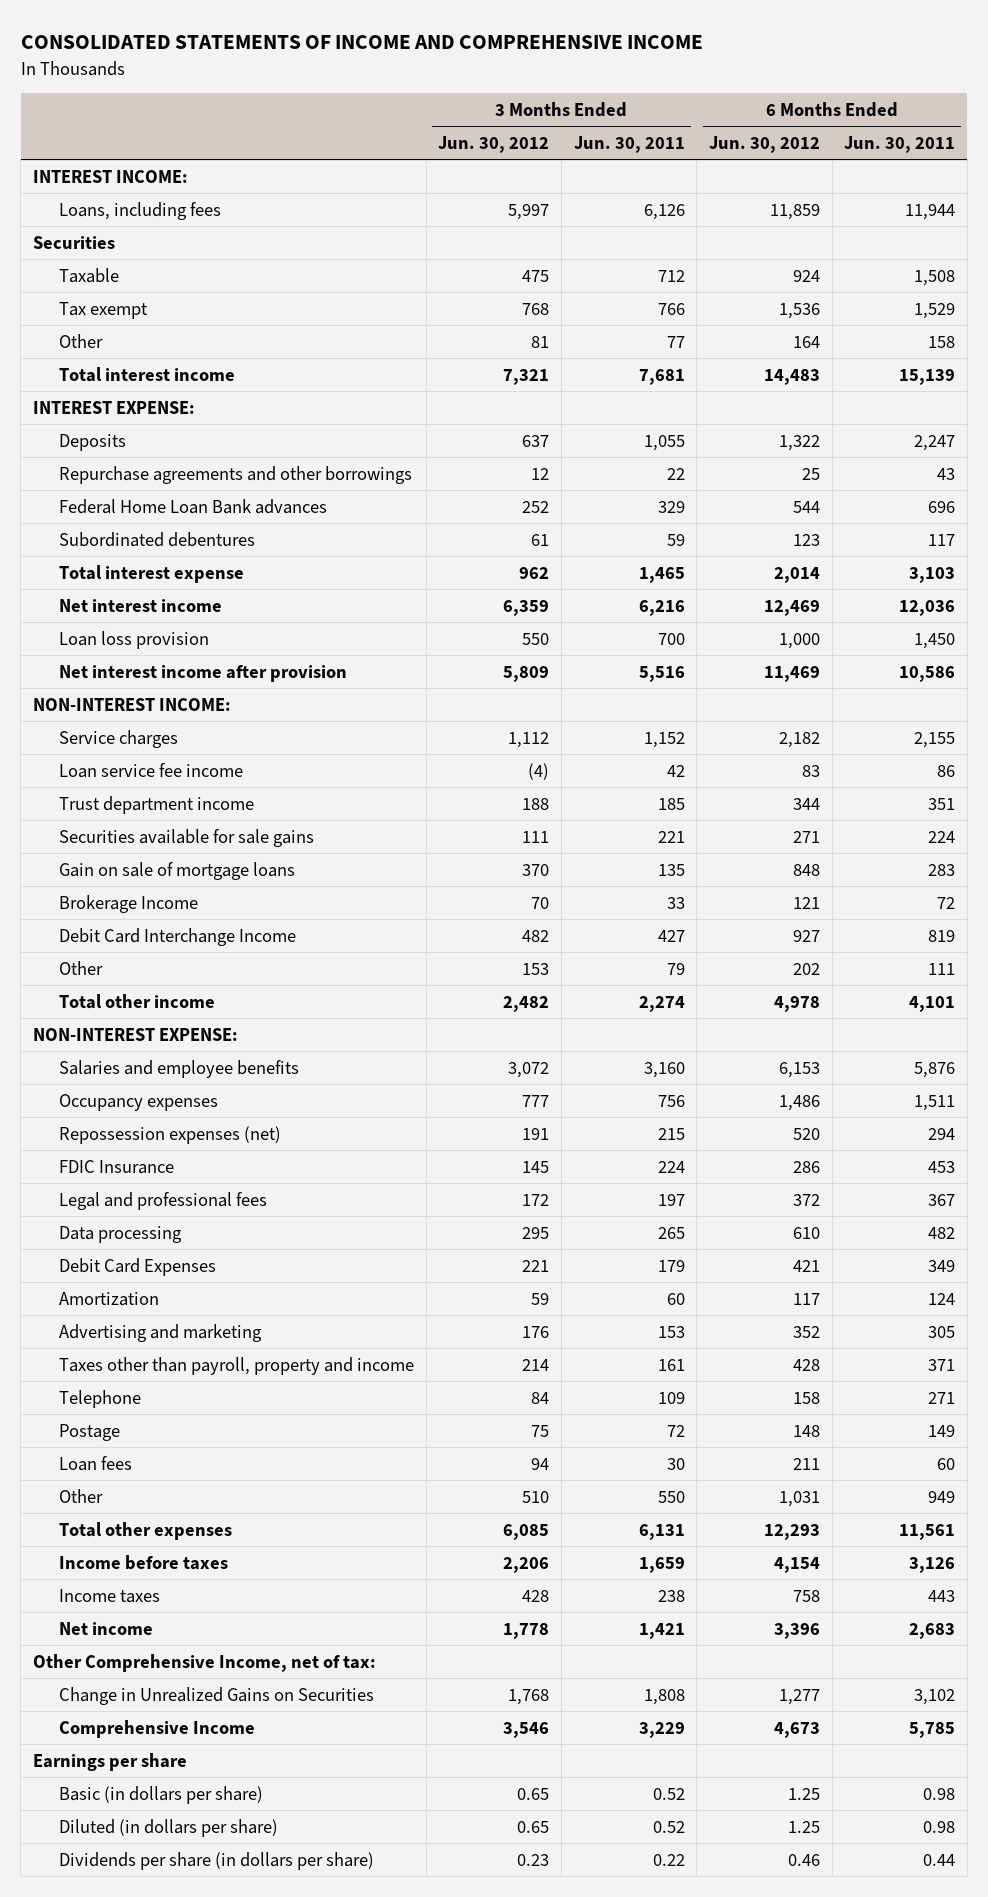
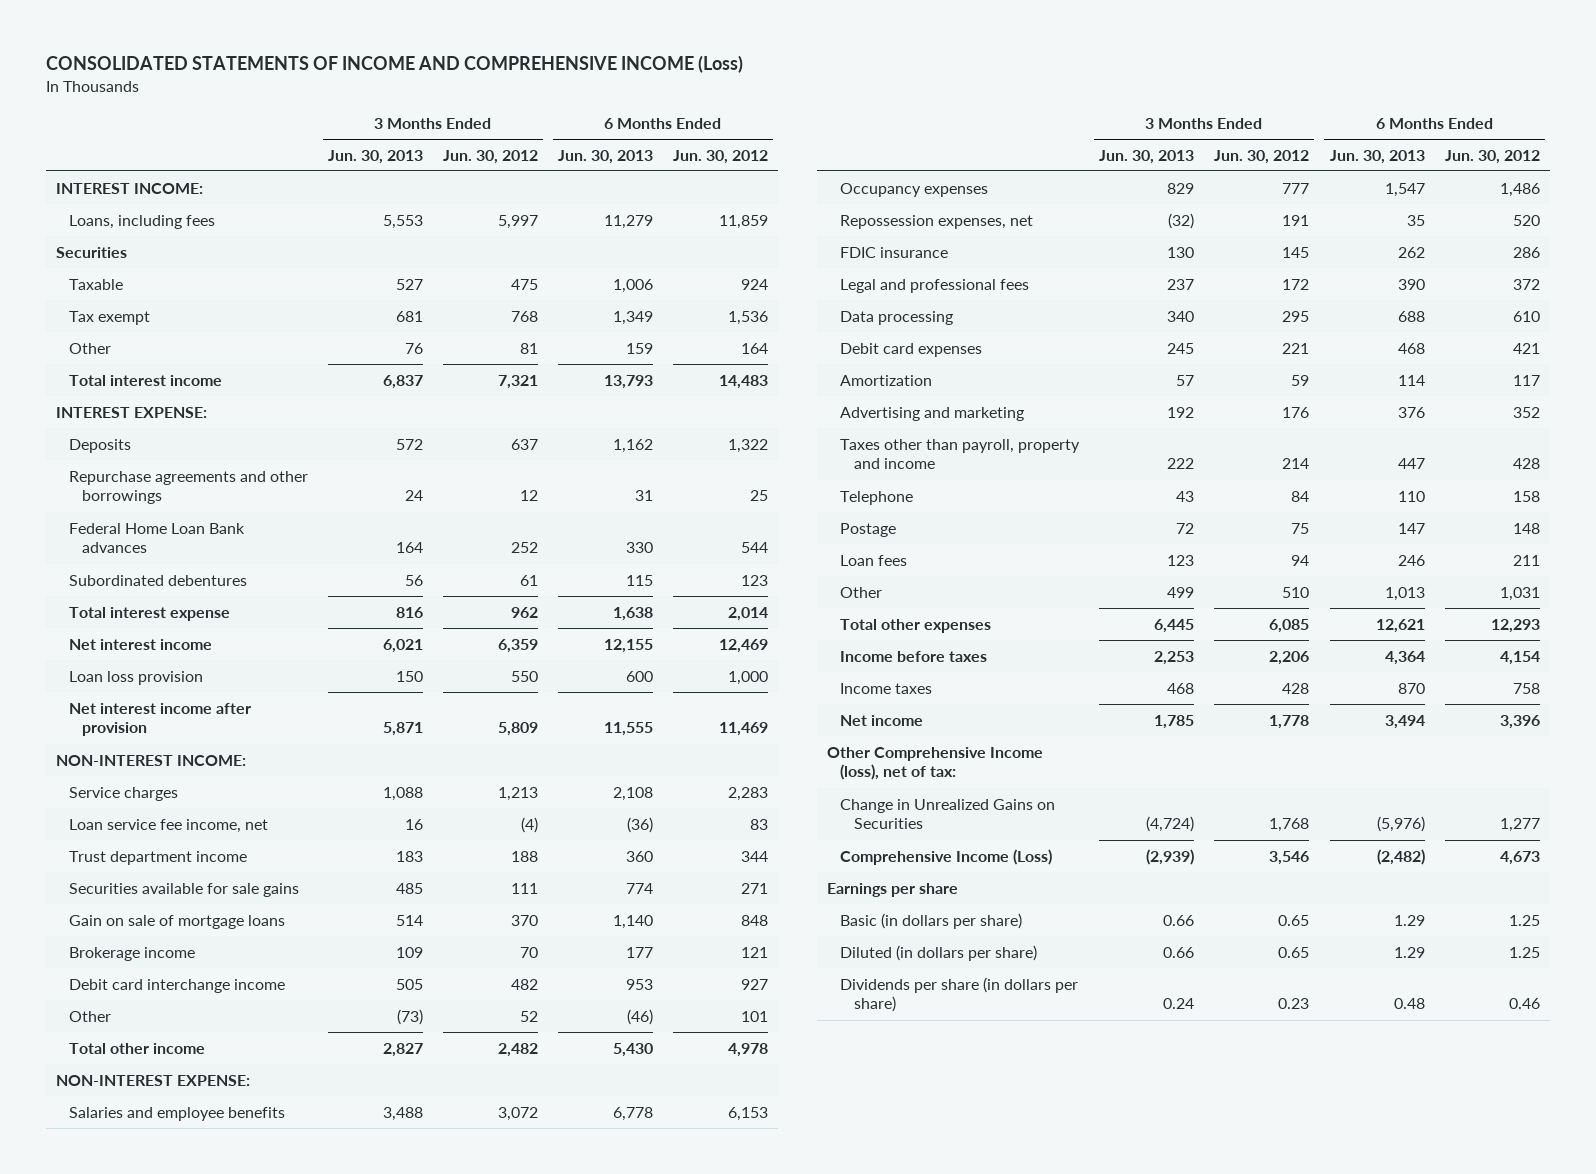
- CONSOLIDATED STATEMENTS OF INCOME AND COMPREHENSIVE INCOME
+ CONSOLIDATED STATEMENTS OF INCOME AND COMPREHENSIVE INCOME (Loss)
- | 3 Months Ended Jun. 30, 2012 | 3 Months Ended Jun. 30, 2011 | 6 Months Ended Jun. 30, 2012 | 6 Months Ended Jun. 30, 2011
+ | 3 Months Ended Jun. 30, 2013 | 3 Months Ended Jun. 30, 2012 | 6 Months Ended Jun. 30, 2013 | 6 Months Ended Jun. 30, 2012
- Service charges | 1,112 | 1,152 | 2,182 | 2,155
- Loan service fee income | (4) | 42 | 83 | 86
+ Service charges | 1,088 | 1,213 | 2,108 | 2,283
+ Loan service fee income, net | 16 | (4) | (36) | 83
- Brokerage Income | 70 | 33 | 121 | 72
- Debit Card Interchange Income | 482 | 427 | 927 | 819
- Other | 153 | 79 | 202 | 111
+ Brokerage income | 109 | 70 | 177 | 121
+ Debit card interchange income | 505 | 482 | 953 | 927
+ Other | (73) | 52 | (46) | 101
- Repossession expenses (net) | 191 | 215 | 520 | 294
- FDIC Insurance | 145 | 224 | 286 | 453
+ Repossession expenses, net | (32) | 191 | 35 | 520
+ FDIC insurance | 130 | 145 | 262 | 286
- Debit Card Expenses | 221 | 179 | 421 | 349
+ Debit card expenses | 245 | 221 | 468 | 421
- Other Comprehensive Income, net of tax:
+ Other Comprehensive Income (loss), net of tax:
- Comprehensive Income | 3,546 | 3,229 | 4,673 | 5,785
+ Comprehensive Income (Loss) | (2,939) | 3,546 | (2,482) | 4,673

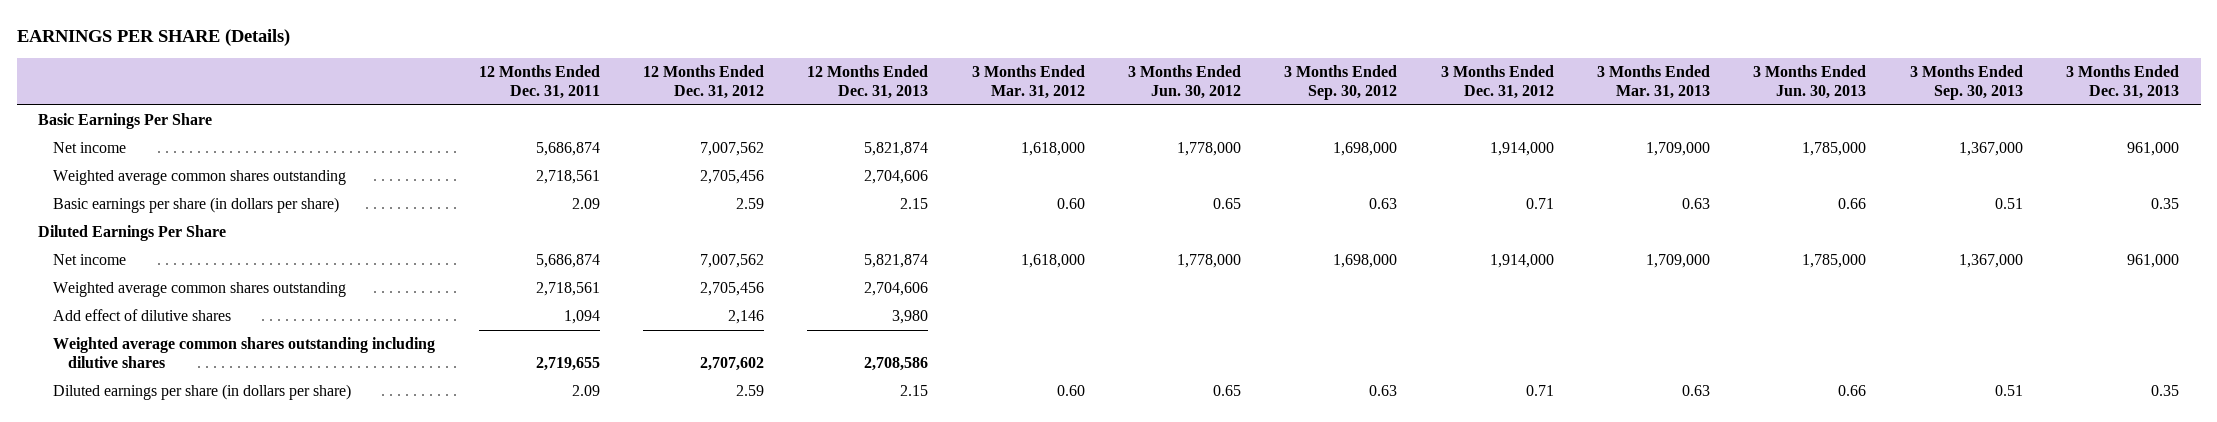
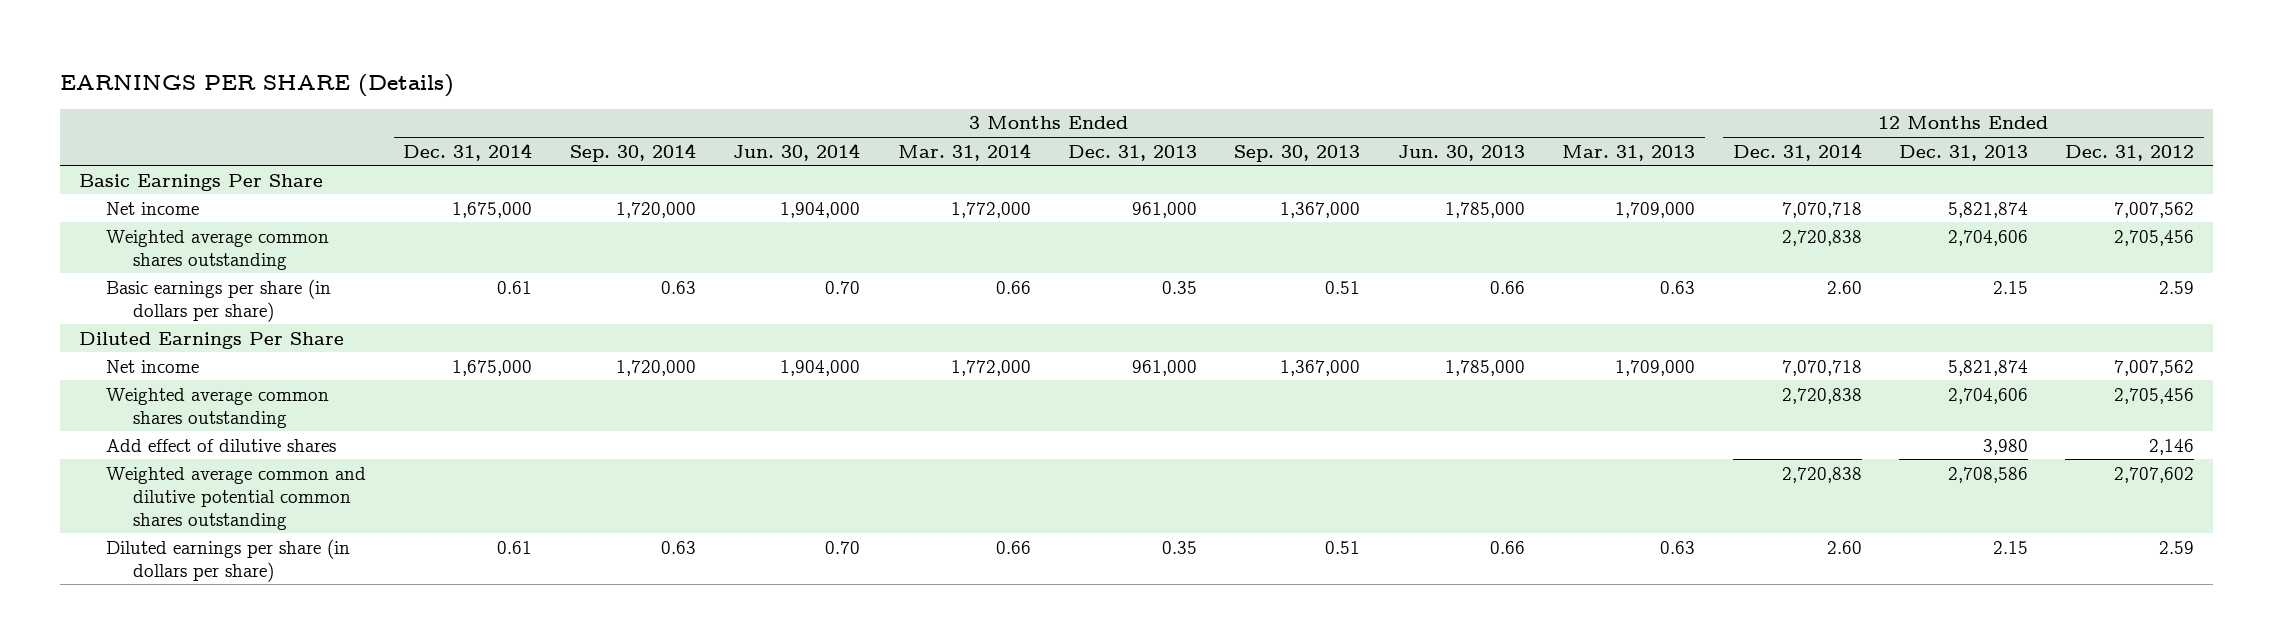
- | 12 Months Ended Dec. 31, 2011 | 12 Months Ended Dec. 31, 2012 | 12 Months Ended Dec. 31, 2013 | 3 Months Ended Mar. 31, 2012 | 3 Months Ended Jun. 30, 2012 | 3 Months Ended Sep. 30, 2012 | 3 Months Ended Dec. 31, 2012 | 3 Months Ended Mar. 31, 2013 | 3 Months Ended Jun. 30, 2013 | 3 Months Ended Sep. 30, 2013 | 3 Months Ended Dec. 31, 2013
+ | 3 Months Ended Dec. 31, 2014 | 3 Months Ended Sep. 30, 2014 | 3 Months Ended Jun. 30, 2014 | 3 Months Ended Mar. 31, 2014 | 3 Months Ended Dec. 31, 2013 | 3 Months Ended Sep. 30, 2013 | 3 Months Ended Jun. 30, 2013 | 3 Months Ended Mar. 31, 2013 | 12 Months Ended Dec. 31, 2014 | 12 Months Ended Dec. 31, 2013 | 12 Months Ended Dec. 31, 2012
- Weighted average common shares outstanding including dilutive shares | 2,719,655 | 2,707,602 | 2,708,586 | | | | | | | |
+ Weighted average common and dilutive potential common shares outstanding | | | | | | | | | 2,720,838 | 2,708,586 | 2,707,602

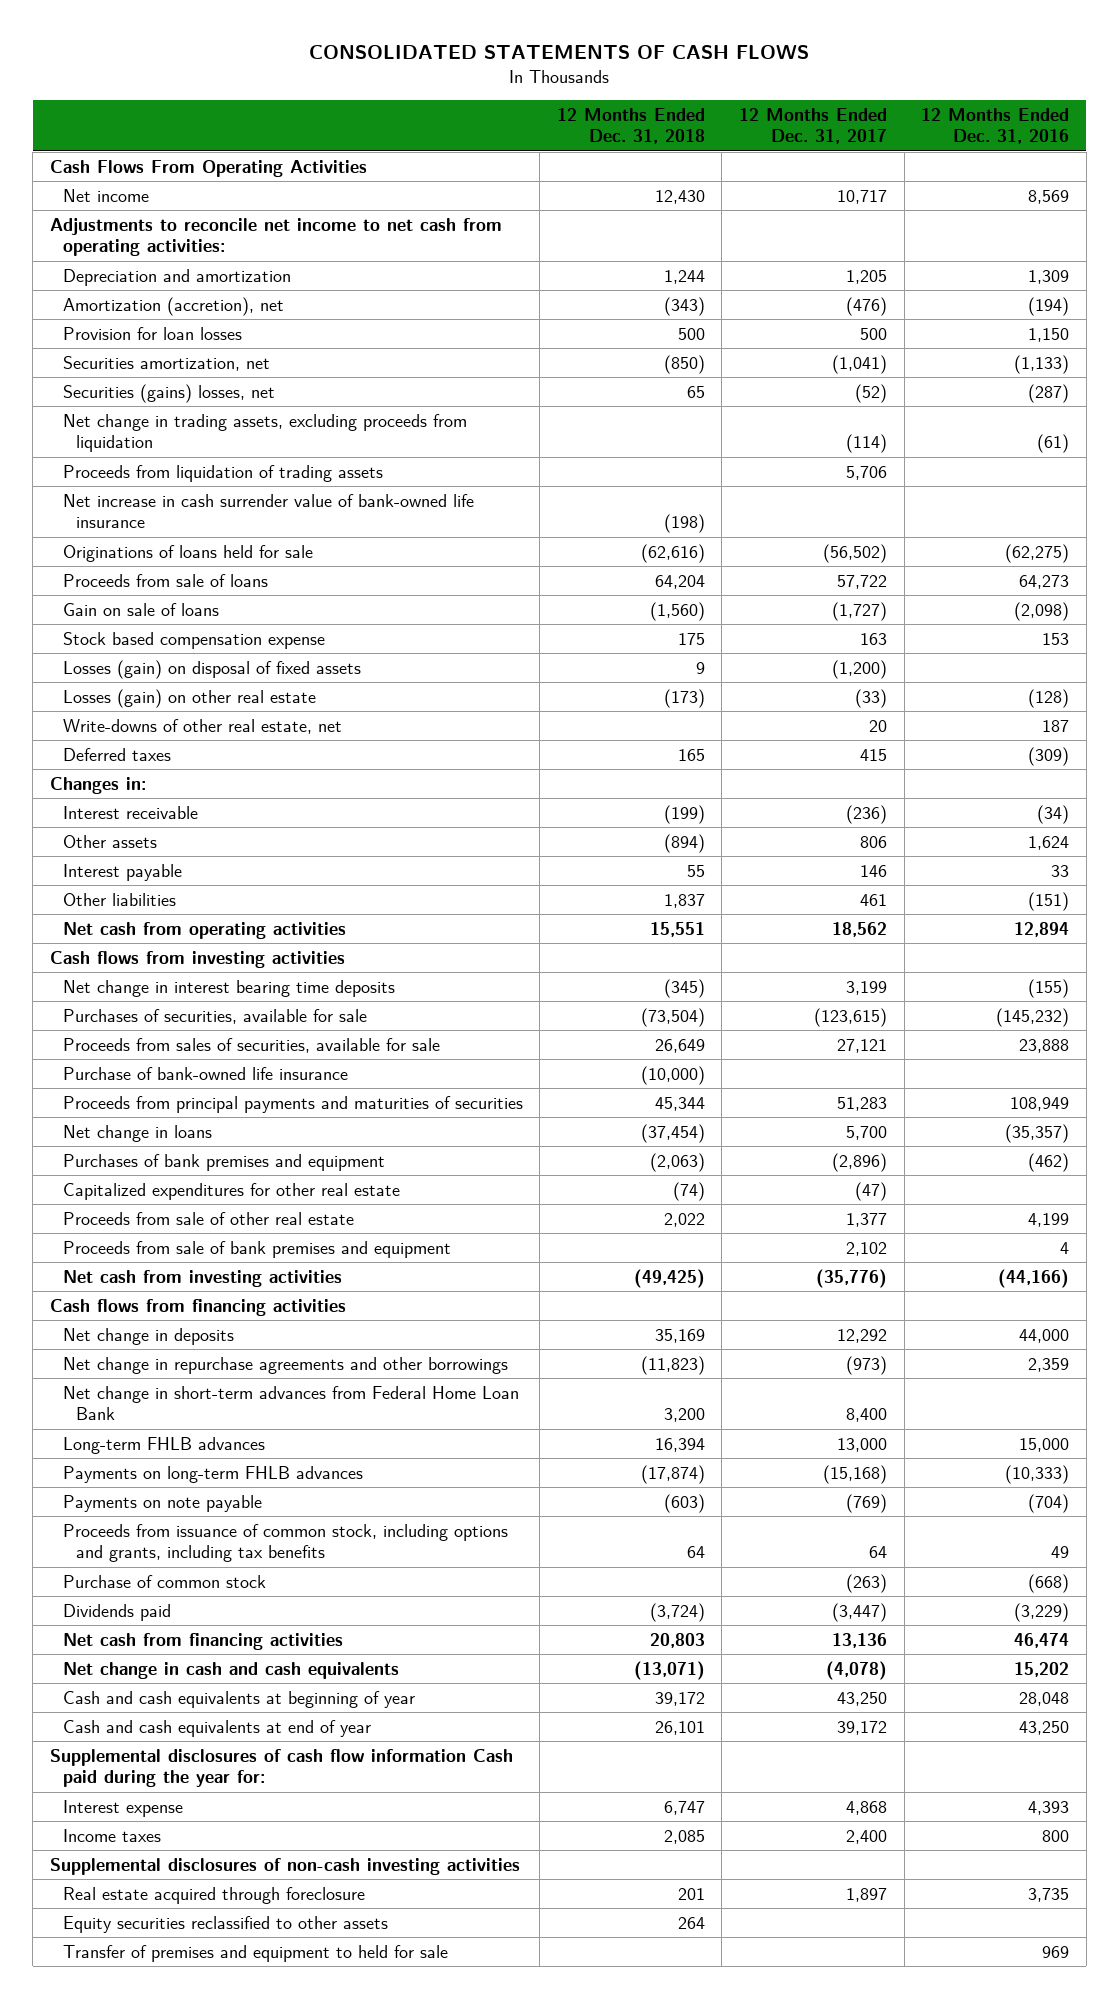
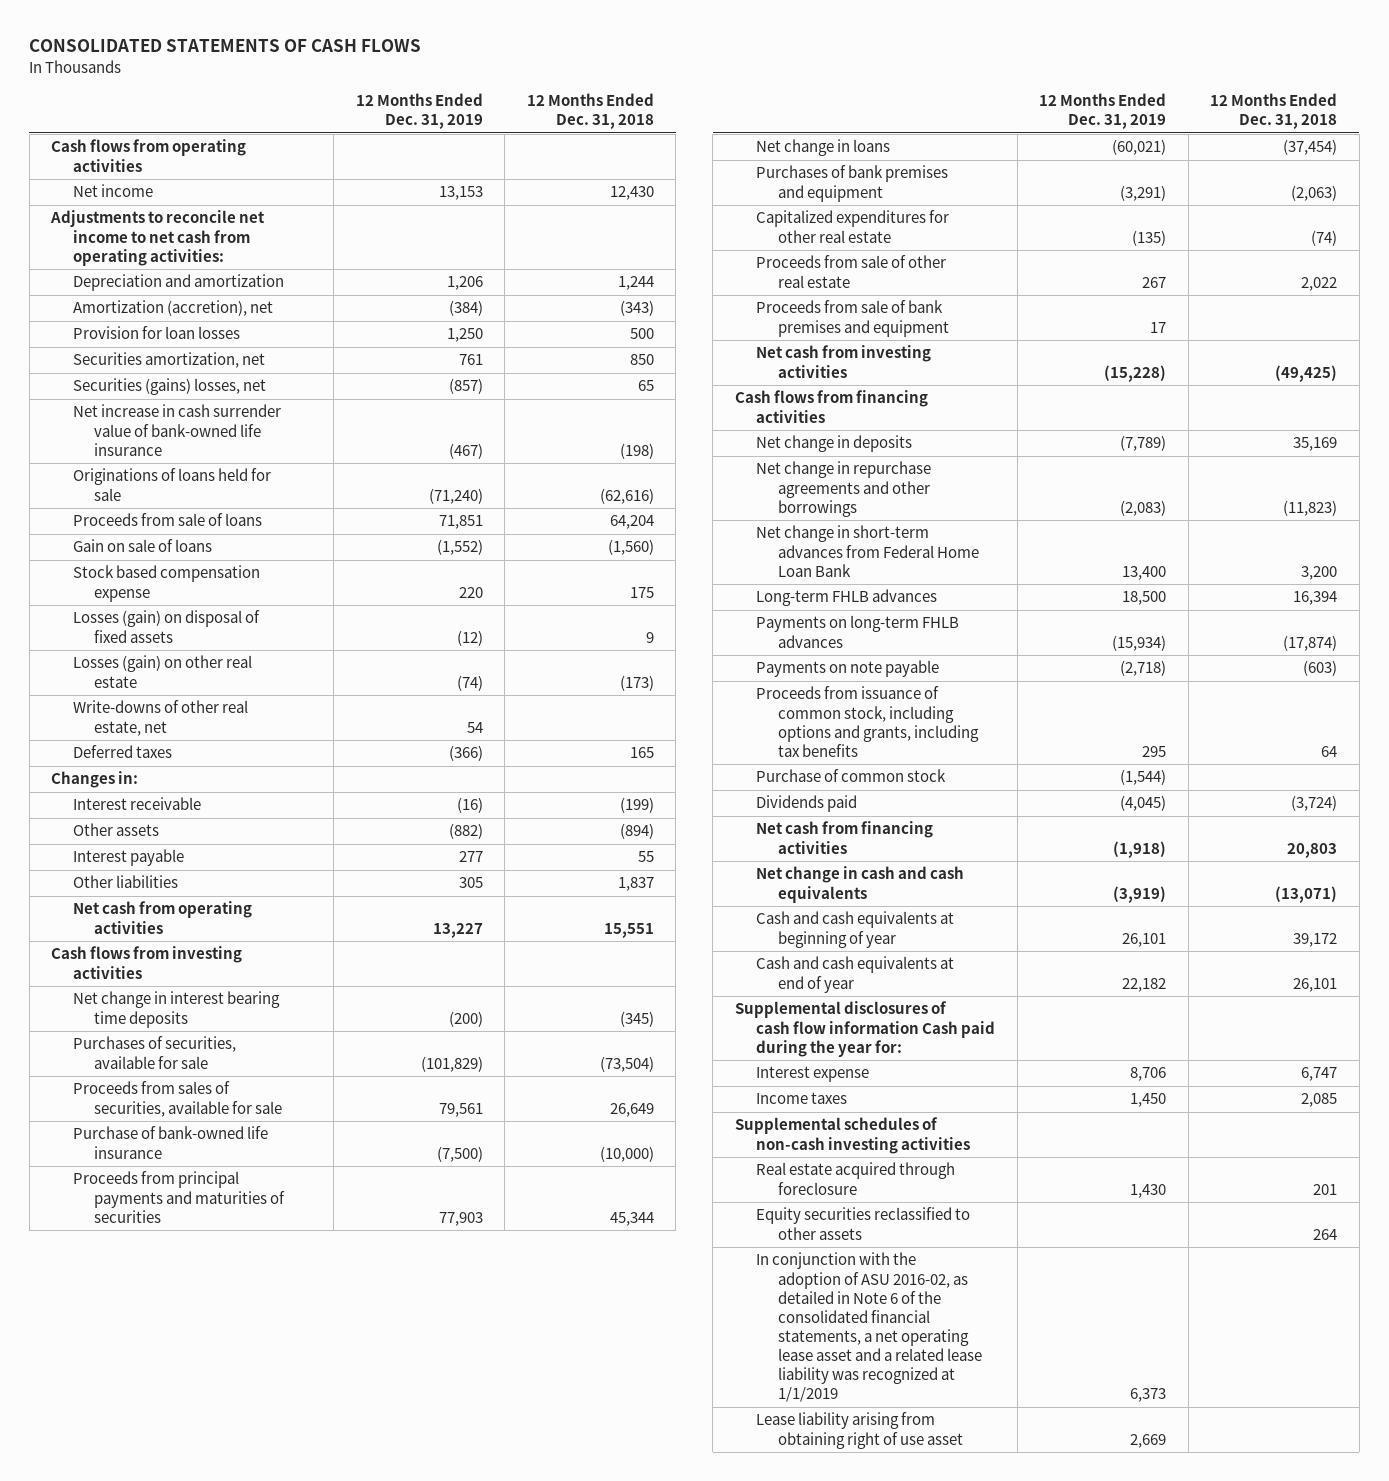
- | 12 Months Ended Dec. 31, 2018 | 12 Months Ended Dec. 31, 2017 | 12 Months Ended Dec. 31, 2016
+ | 12 Months Ended Dec. 31, 2019 | 12 Months Ended Dec. 31, 2018
- Cash Flows From Operating Activities
+ Cash flows from operating activities
- Securities amortization, net | (850) | (1,041) | (1,133)
+ Securities amortization, net | 761 | 850
- Net change in trading assets, excluding proceeds from liquidation | | (114) | (61)
- Proceeds from liquidation of trading assets | | 5,706 |
- Supplemental disclosures of non-cash investing activities
+ Supplemental schedules of non-cash investing activities
- Transfer of premises and equipment to held for sale | | | 969
+ In conjunction with the adoption of ASU 2016-02, as detailed in Note 6 of the consolidated financial statements, a net operating lease asset and a related lease liability was recognized at 1/1/2019 | 6,373 |
+ Lease liability arising from obtaining right of use asset | 2,669 |

